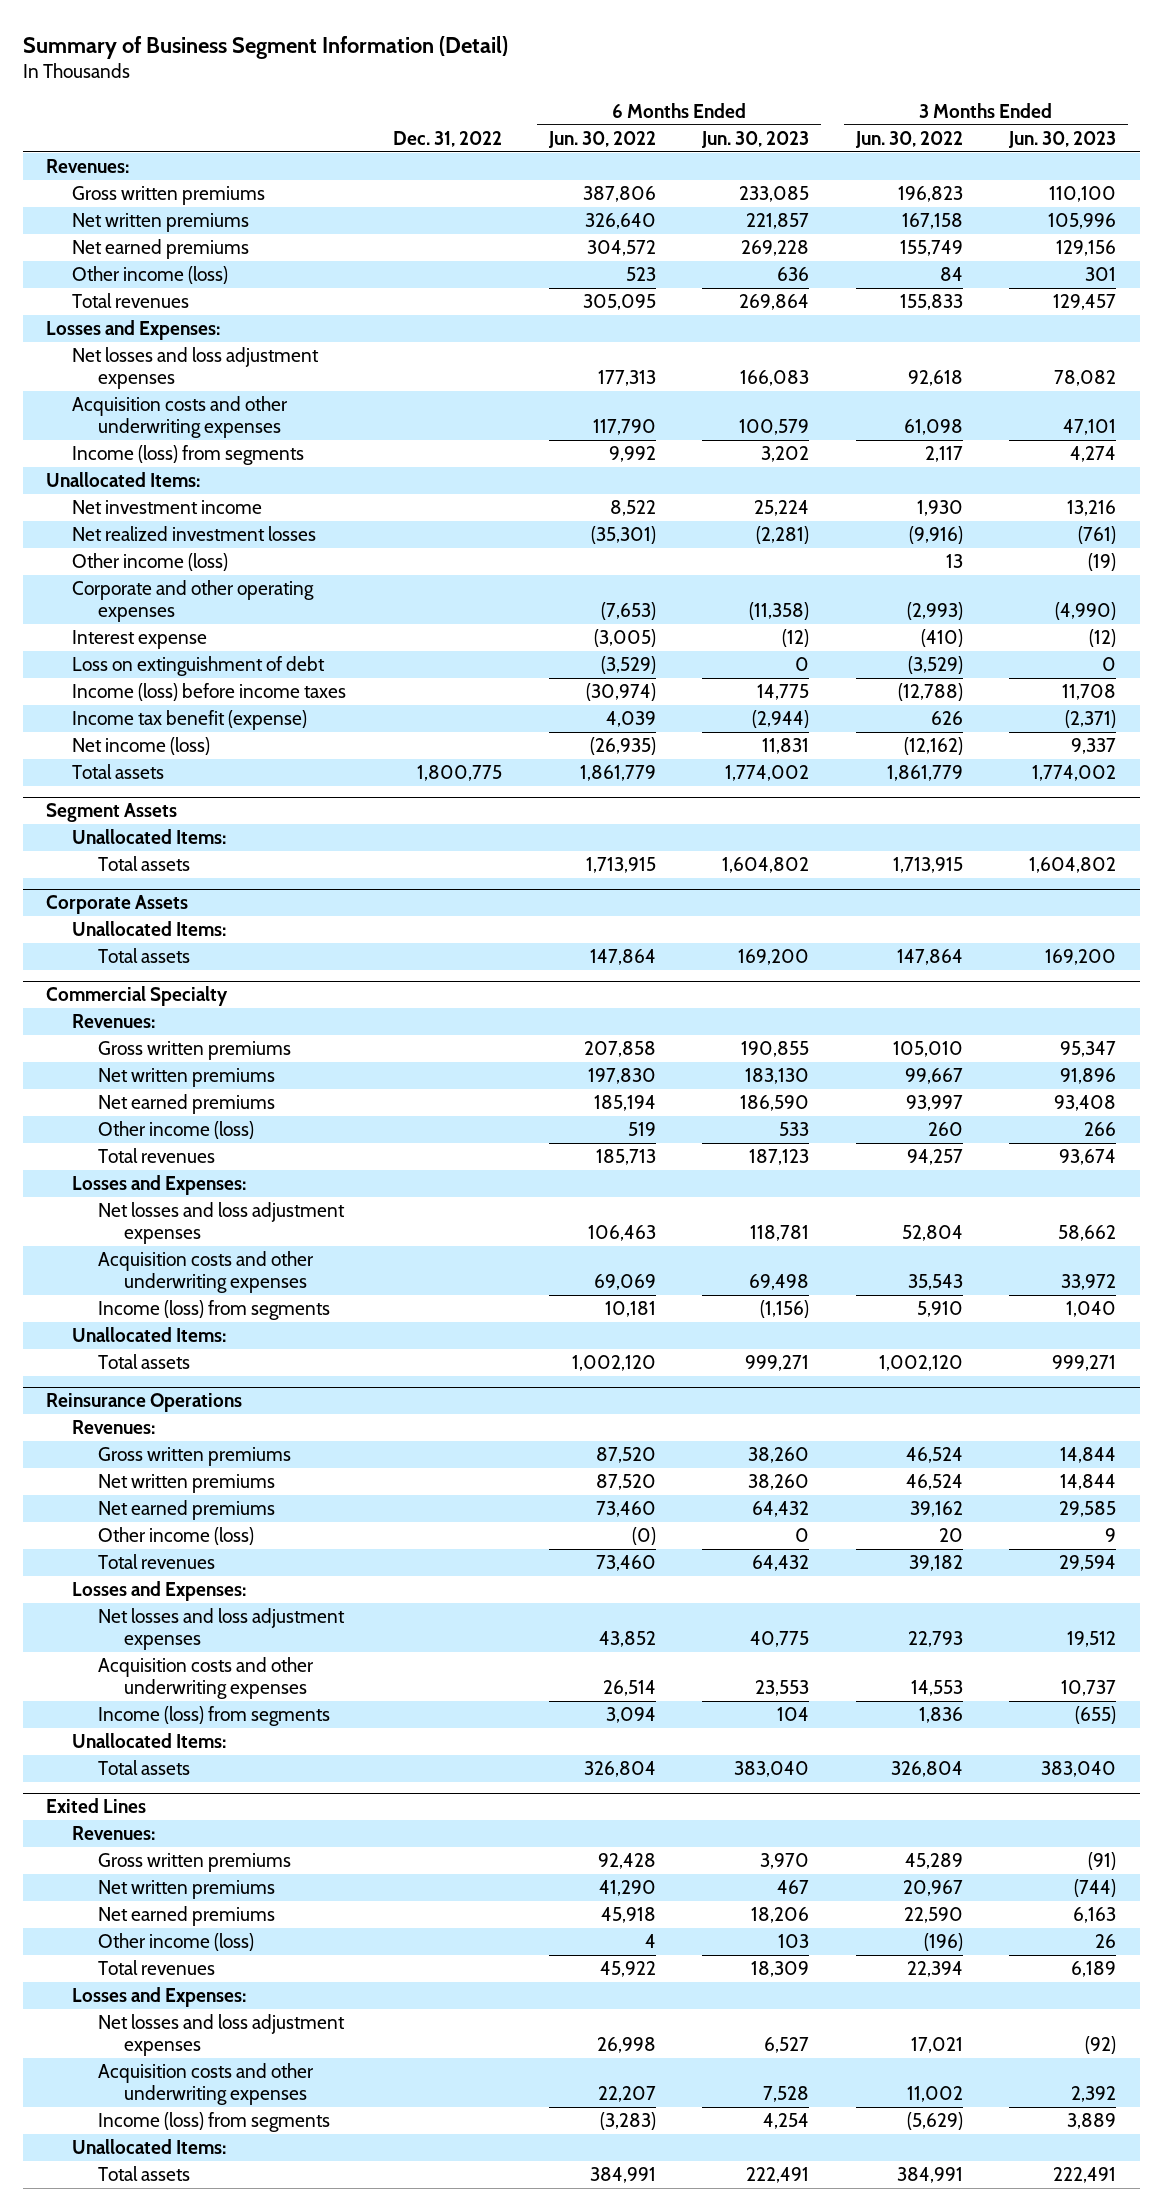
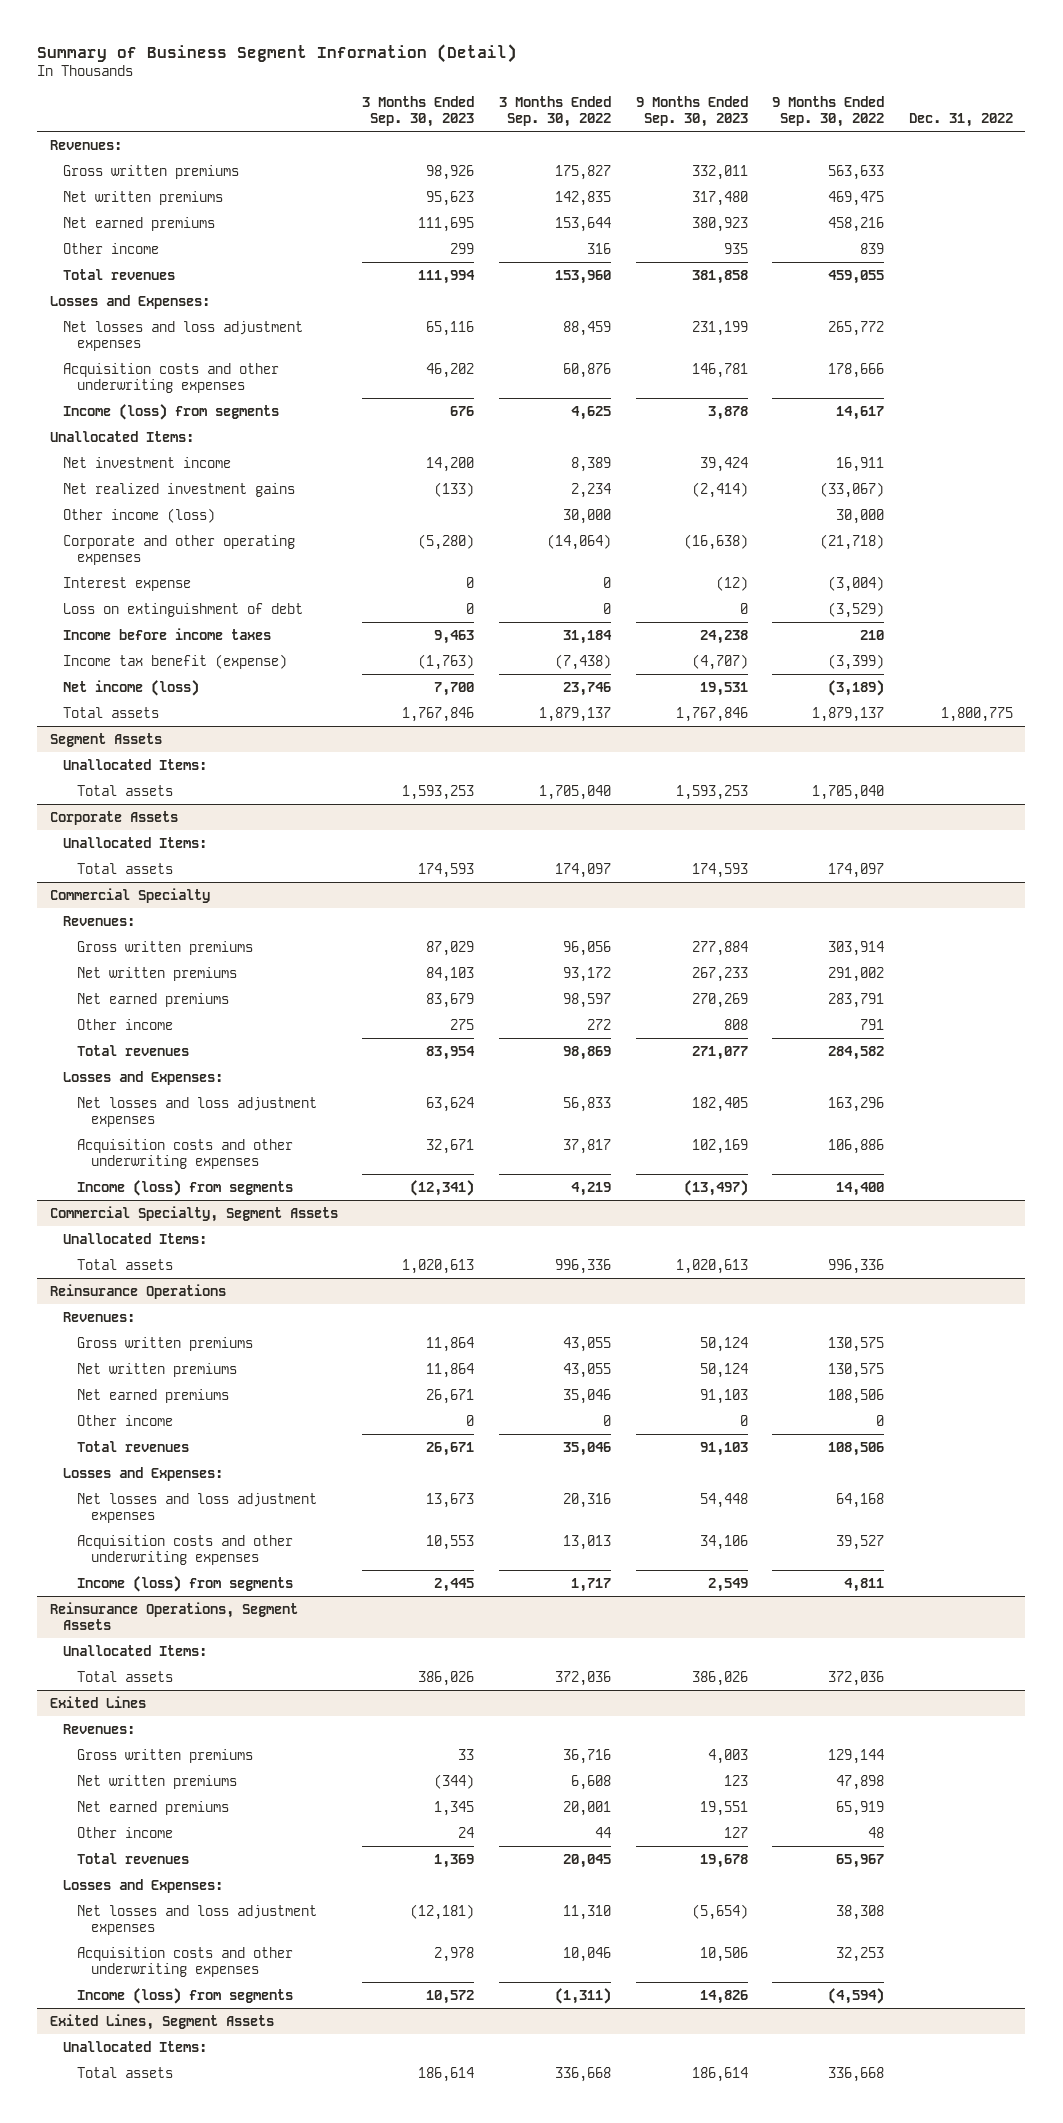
- | Dec. 31, 2022 | 6 Months Ended Jun. 30, 2022 | 6 Months Ended Jun. 30, 2023 | 3 Months Ended Jun. 30, 2022 | 3 Months Ended Jun. 30, 2023
+ | 3 Months Ended Sep. 30, 2023 | 3 Months Ended Sep. 30, 2022 | 9 Months Ended Sep. 30, 2023 | 9 Months Ended Sep. 30, 2022 | Dec. 31, 2022
- Other income (loss) | | 523 | 636 | 84 | 301
+ Other income | 299 | 316 | 935 | 839 |
- Net realized investment losses | | (35,301) | (2,281) | (9,916) | (761)
+ Net realized investment gains | (133) | 2,234 | (2,414) | (33,067) |
- Income (loss) before income taxes | | (30,974) | 14,775 | (12,788) | 11,708
+ Income before income taxes | 9,463 | 31,184 | 24,238 | 210 |
@ Commercial Specialty
- Other income (loss) | | 519 | 533 | 260 | 266
+ Other income | 275 | 272 | 808 | 791 |
- Unallocated Items:
- Total assets | | 1,002,120 | 999,271 | 1,002,120 | 999,271
+ Commercial Specialty, Segment Assets
+ Unallocated Items:
+ Total assets | 1,020,613 | 996,336 | 1,020,613 | 996,336 |
@ Reinsurance Operations
- Other income (loss) | | (0) | 0 | 20 | 9
+ Other income | 0 | 0 | 0 | 0 |
- Unallocated Items:
- Total assets | | 326,804 | 383,040 | 326,804 | 383,040
+ Reinsurance Operations, Segment Assets
+ Unallocated Items:
+ Total assets | 386,026 | 372,036 | 386,026 | 372,036 |
@ Exited Lines
- Other income (loss) | | 4 | 103 | (196) | 26
+ Other income | 24 | 44 | 127 | 48 |
- Unallocated Items:
- Total assets | | 384,991 | 222,491 | 384,991 | 222,491
+ Exited Lines, Segment Assets
+ Unallocated Items:
+ Total assets | 186,614 | 336,668 | 186,614 | 336,668 |

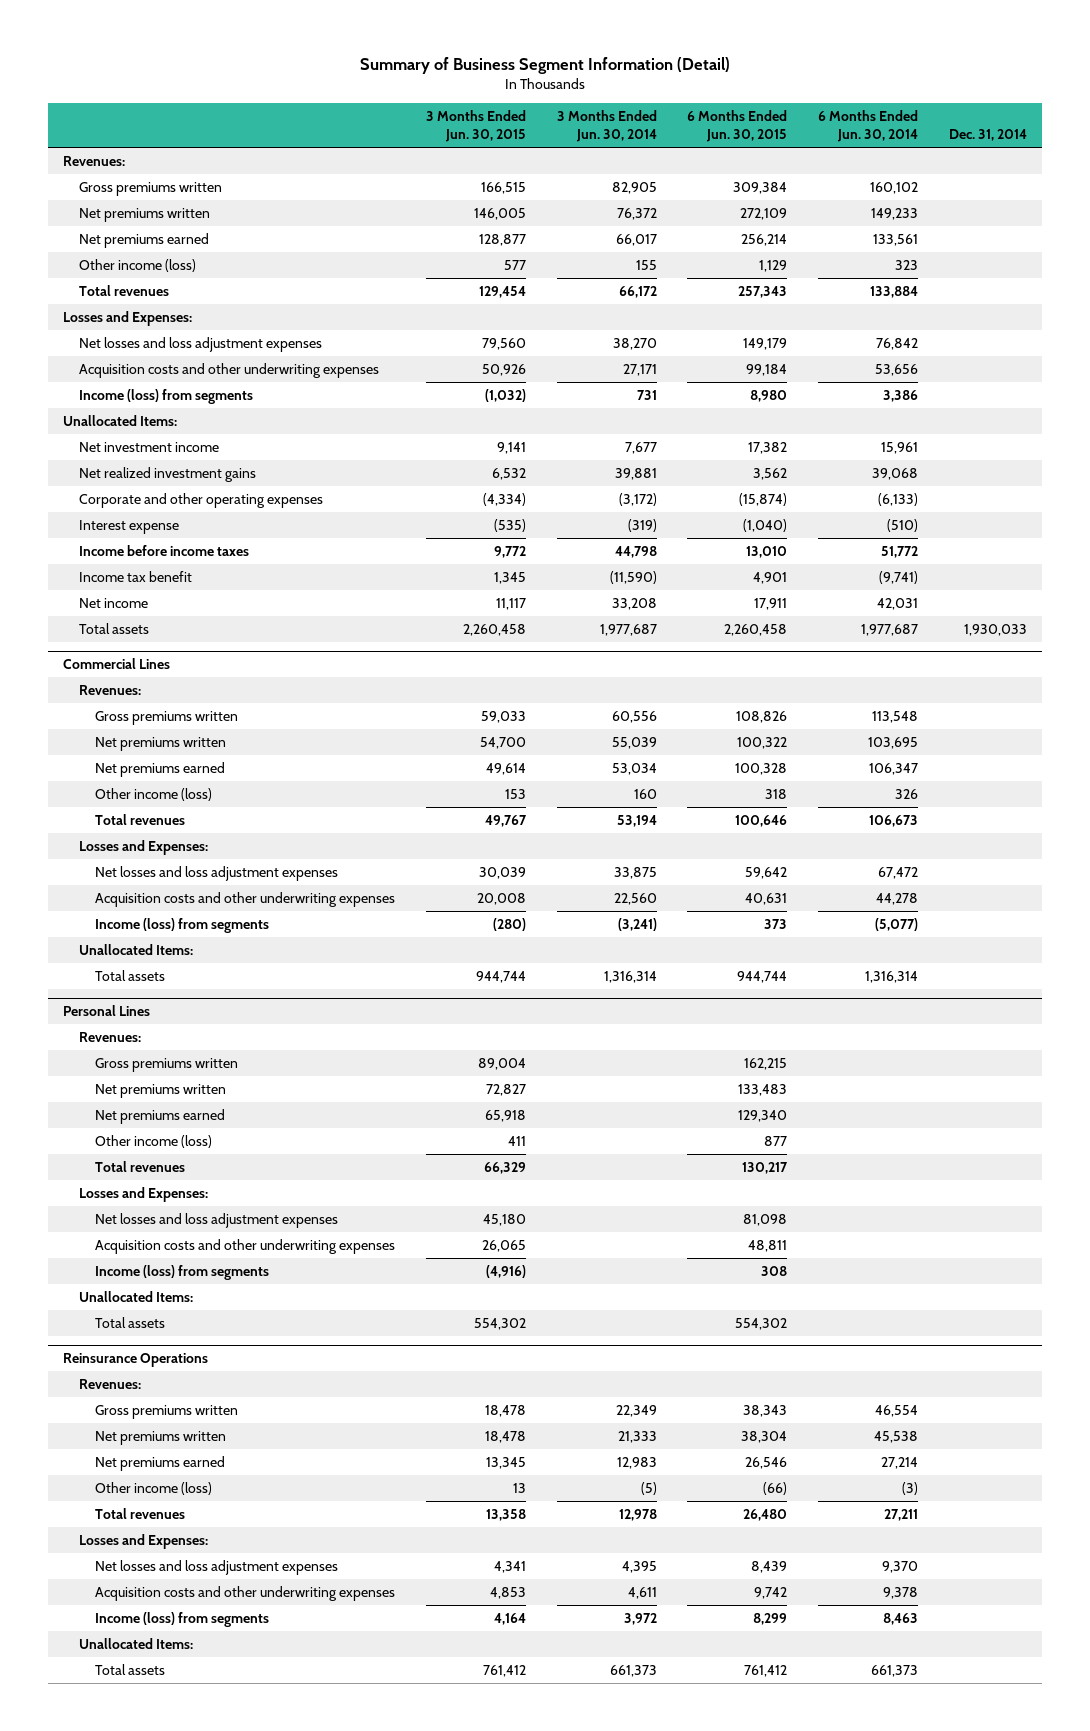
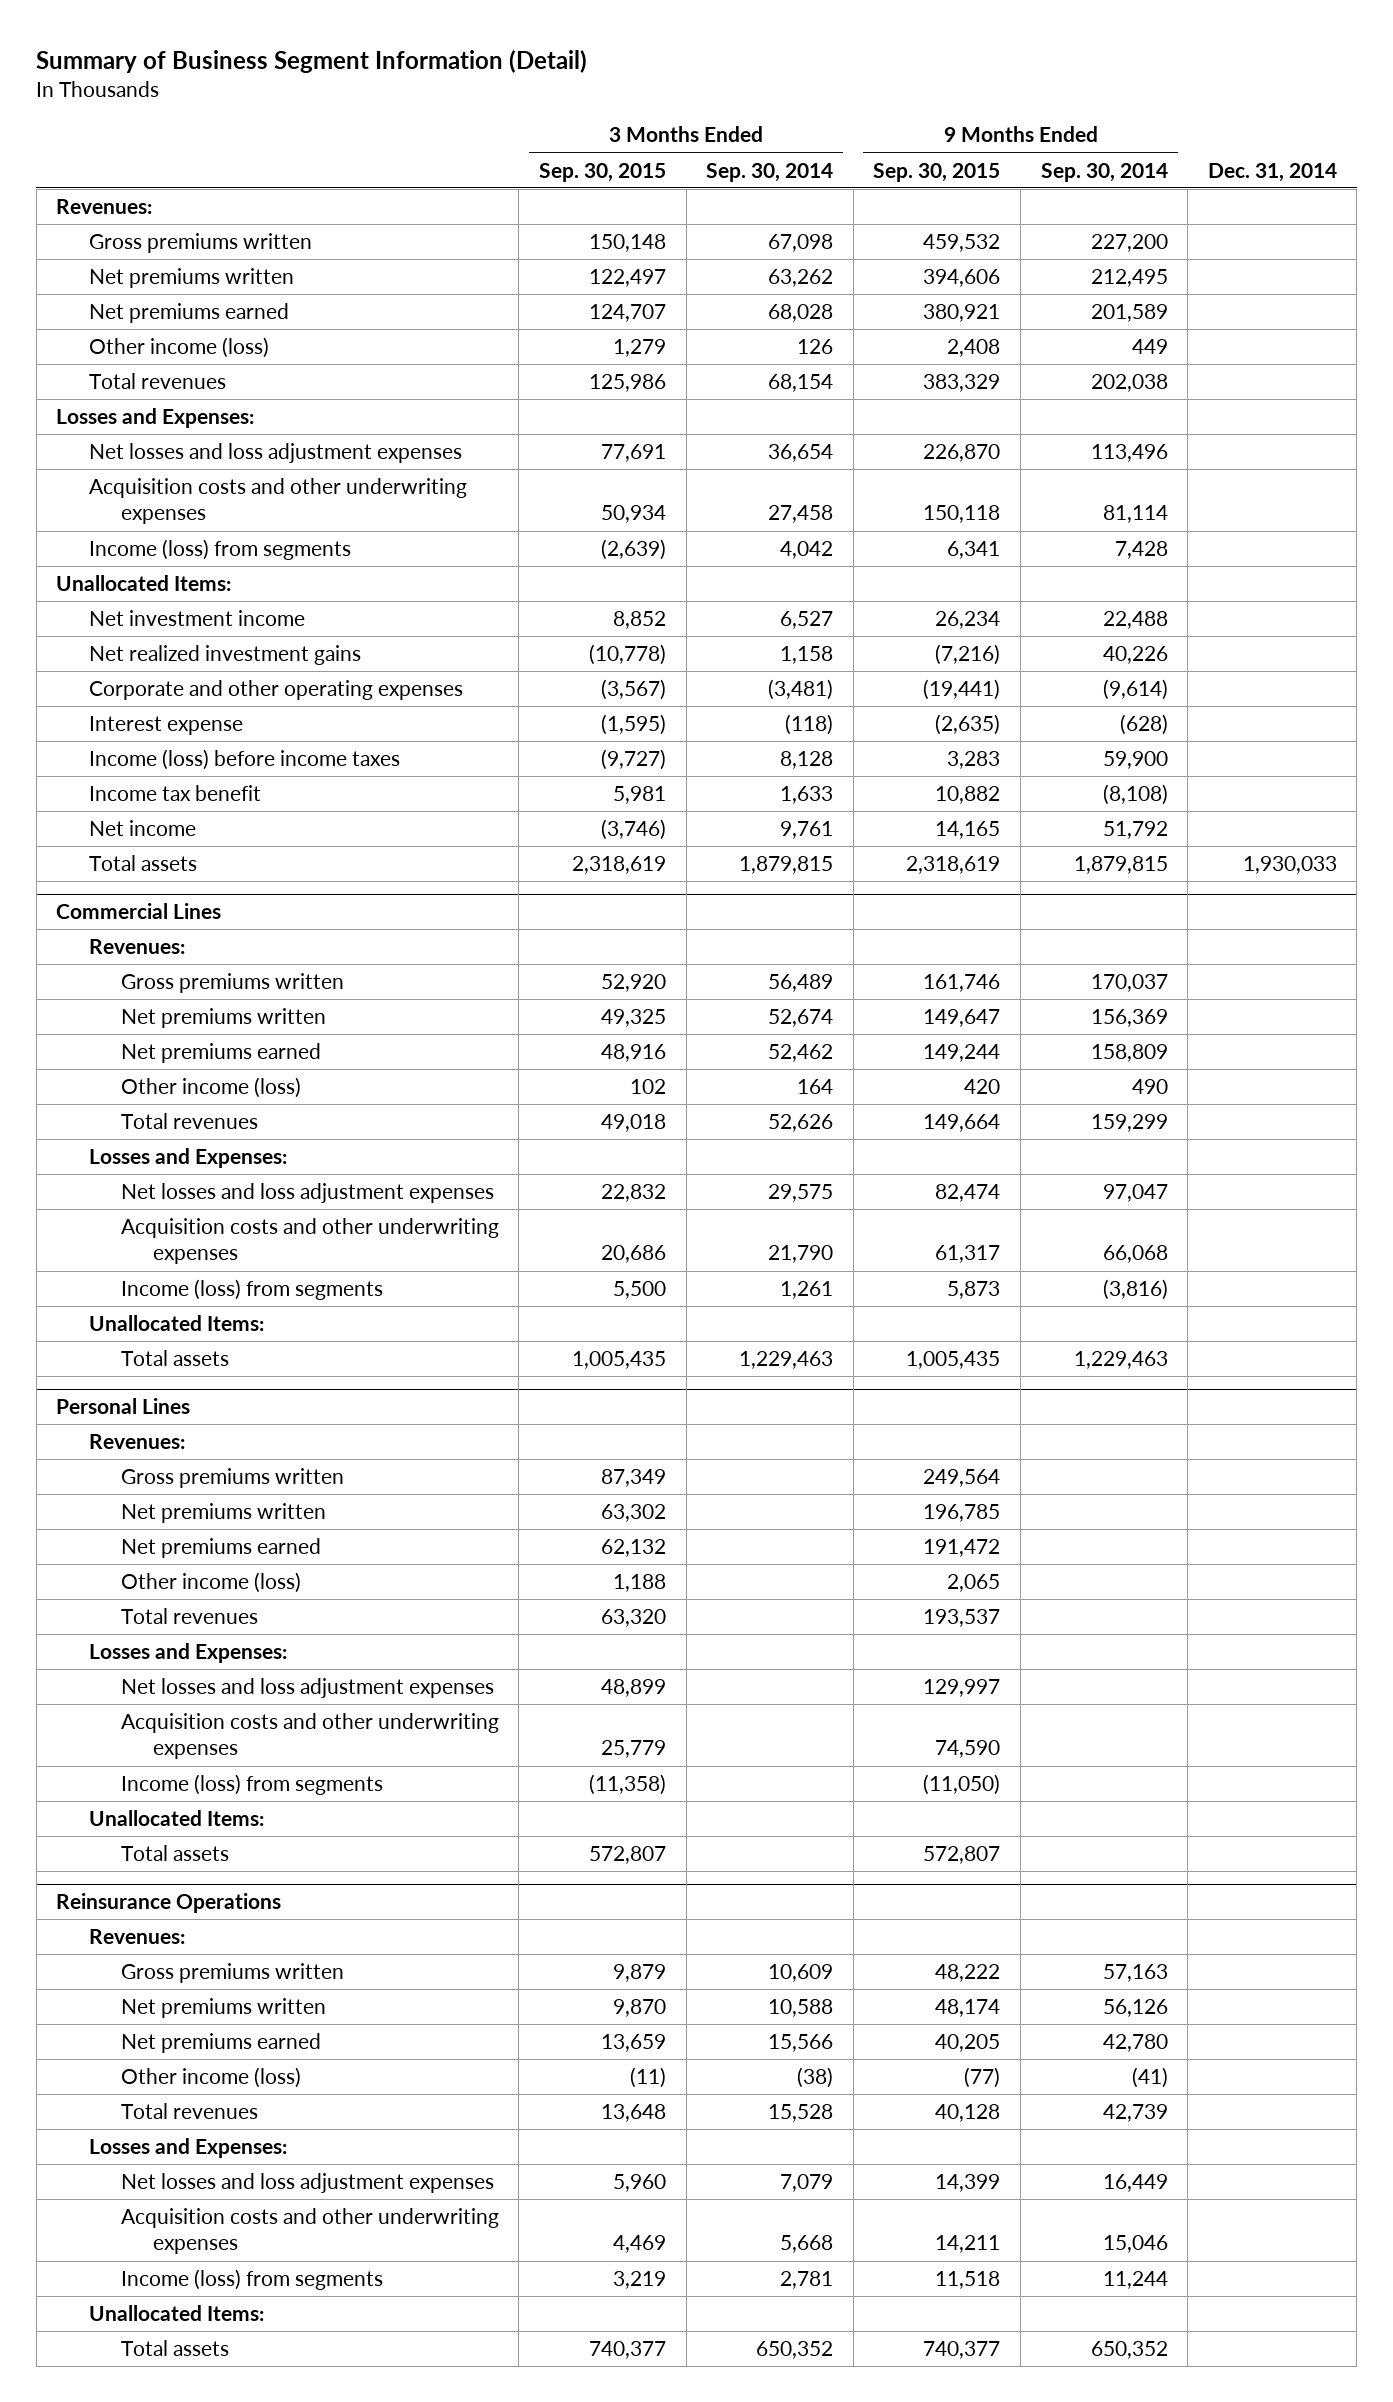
- | 3 Months Ended Jun. 30, 2015 | 3 Months Ended Jun. 30, 2014 | 6 Months Ended Jun. 30, 2015 | 6 Months Ended Jun. 30, 2014 | Dec. 31, 2014
+ | 3 Months Ended Sep. 30, 2015 | 3 Months Ended Sep. 30, 2014 | 9 Months Ended Sep. 30, 2015 | 9 Months Ended Sep. 30, 2014 | Dec. 31, 2014
- Income before income taxes | 9,772 | 44,798 | 13,010 | 51,772 |
+ Income (loss) before income taxes | (9,727) | 8,128 | 3,283 | 59,900 |

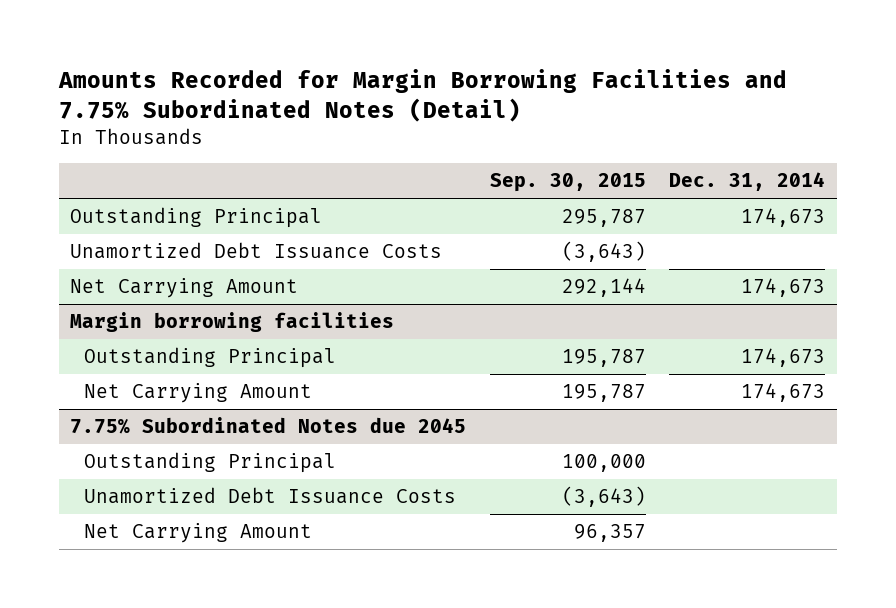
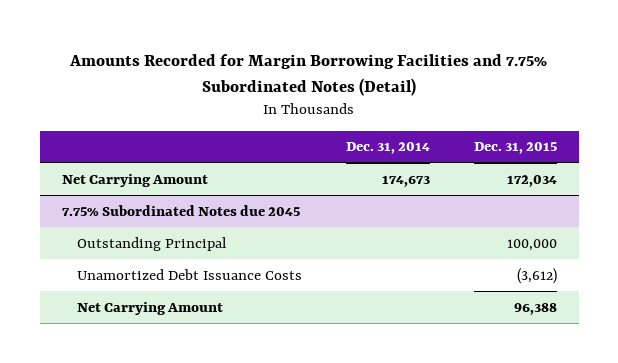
- | Sep. 30, 2015 | Dec. 31, 2014
+ | Dec. 31, 2014 | Dec. 31, 2015
- Outstanding Principal | 295,787 | 174,673
- Unamortized Debt Issuance Costs | (3,643) |
- Margin borrowing facilities
- Outstanding Principal | 195,787 | 174,673
- Net Carrying Amount | 195,787 | 174,673

